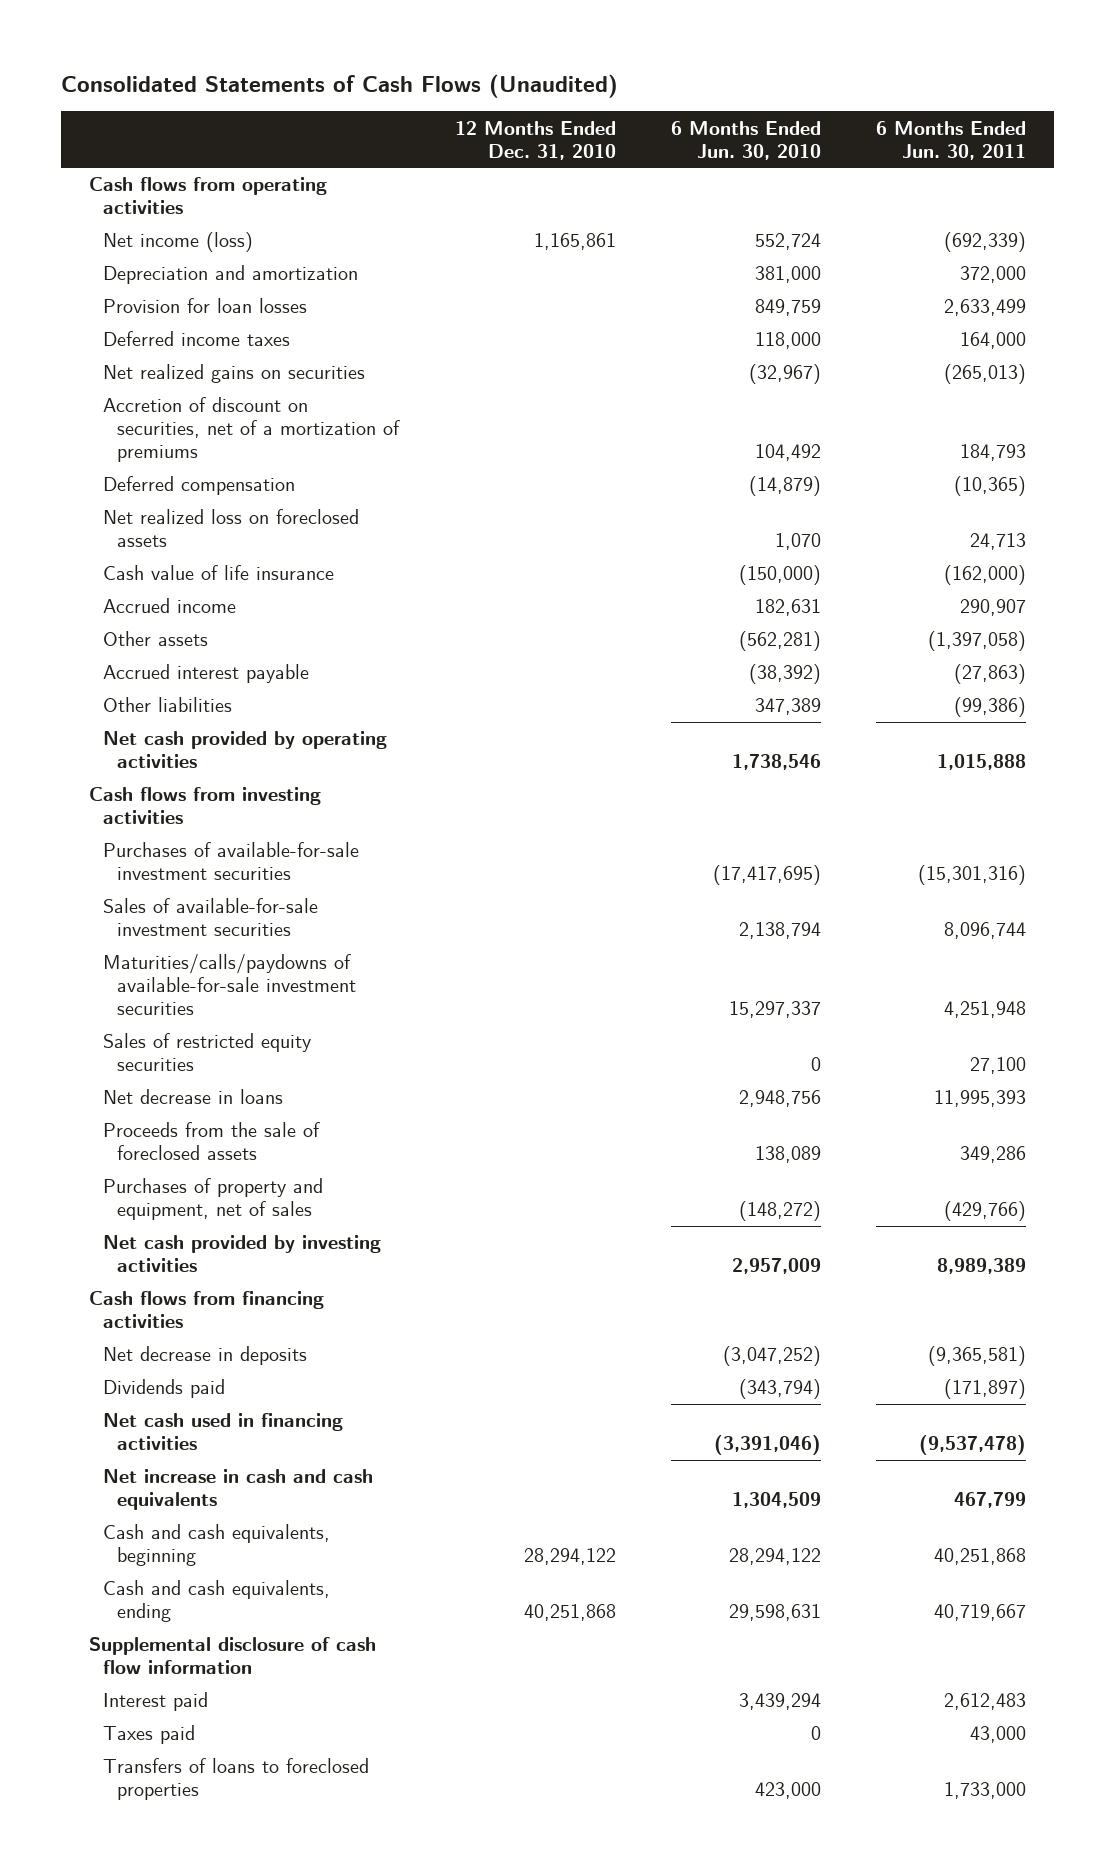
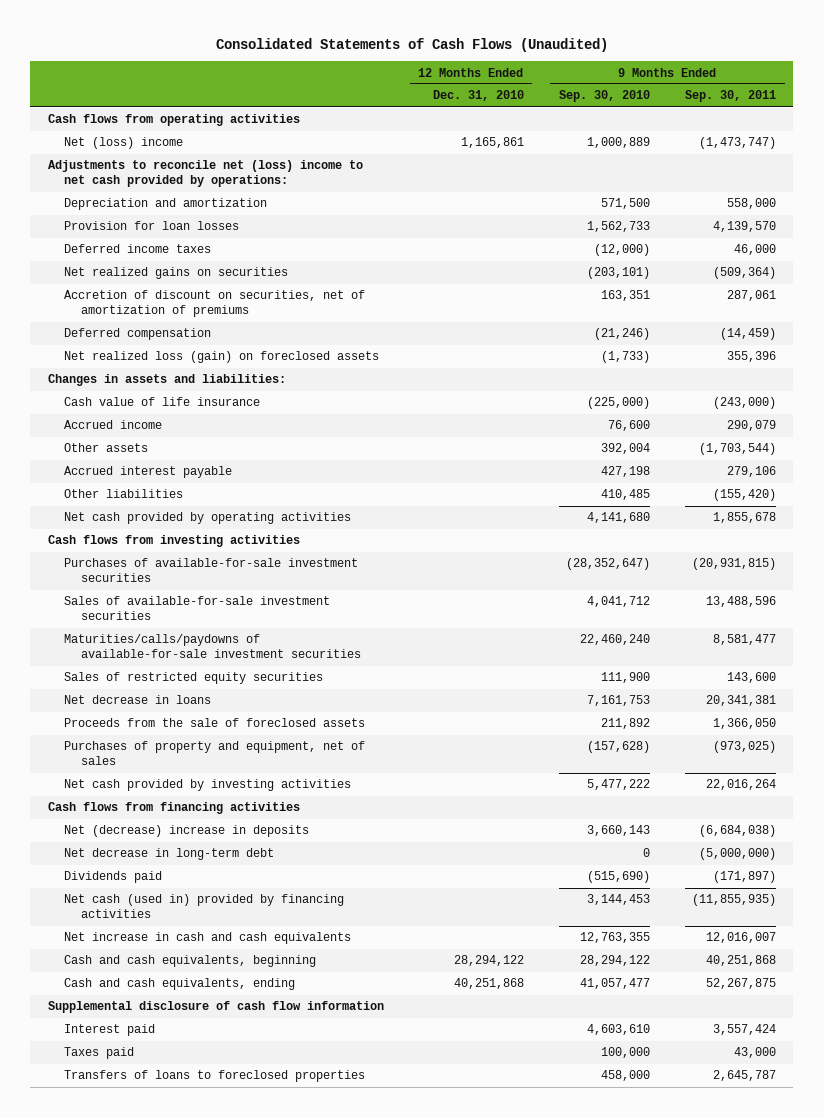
- | 12 Months Ended Dec. 31, 2010 | 6 Months Ended Jun. 30, 2010 | 6 Months Ended Jun. 30, 2011
+ | 12 Months Ended Dec. 31, 2010 | 9 Months Ended Sep. 30, 2010 | 9 Months Ended Sep. 30, 2011
- Net income (loss) | 1,165,861 | 552,724 | (692,339)
+ Net (loss) income | 1,165,861 | 1,000,889 | (1,473,747)
+ Adjustments to reconcile net (loss) income to net cash provided by operations:
- Accretion of discount on securities, net of a mortization of premiums | | 104,492 | 184,793
+ Accretion of discount on securities, net of amortization of premiums | | 163,351 | 287,061
- Net realized loss on foreclosed assets | | 1,070 | 24,713
+ Net realized loss (gain) on foreclosed assets | | (1,733) | 355,396
+ Changes in assets and liabilities:
- Net decrease in deposits | | (3,047,252) | (9,365,581)
+ Net (decrease) increase in deposits | | 3,660,143 | (6,684,038)
+ Net decrease in long-term debt | | 0 | (5,000,000)
- Net cash used in financing activities | | (3,391,046) | (9,537,478)
+ Net cash (used in) provided by financing activities | | 3,144,453 | (11,855,935)

